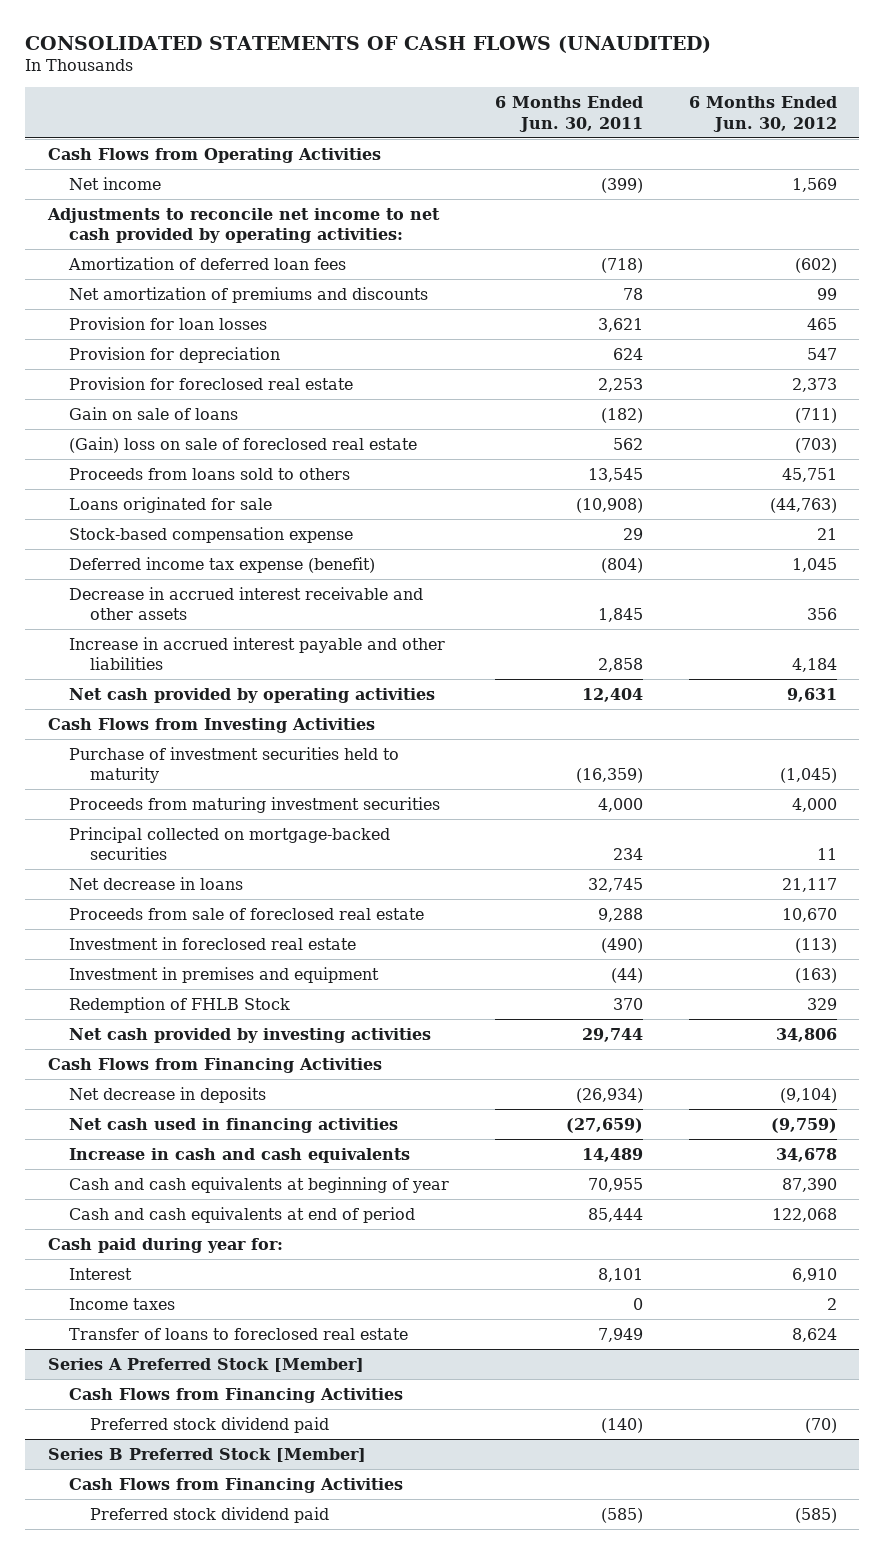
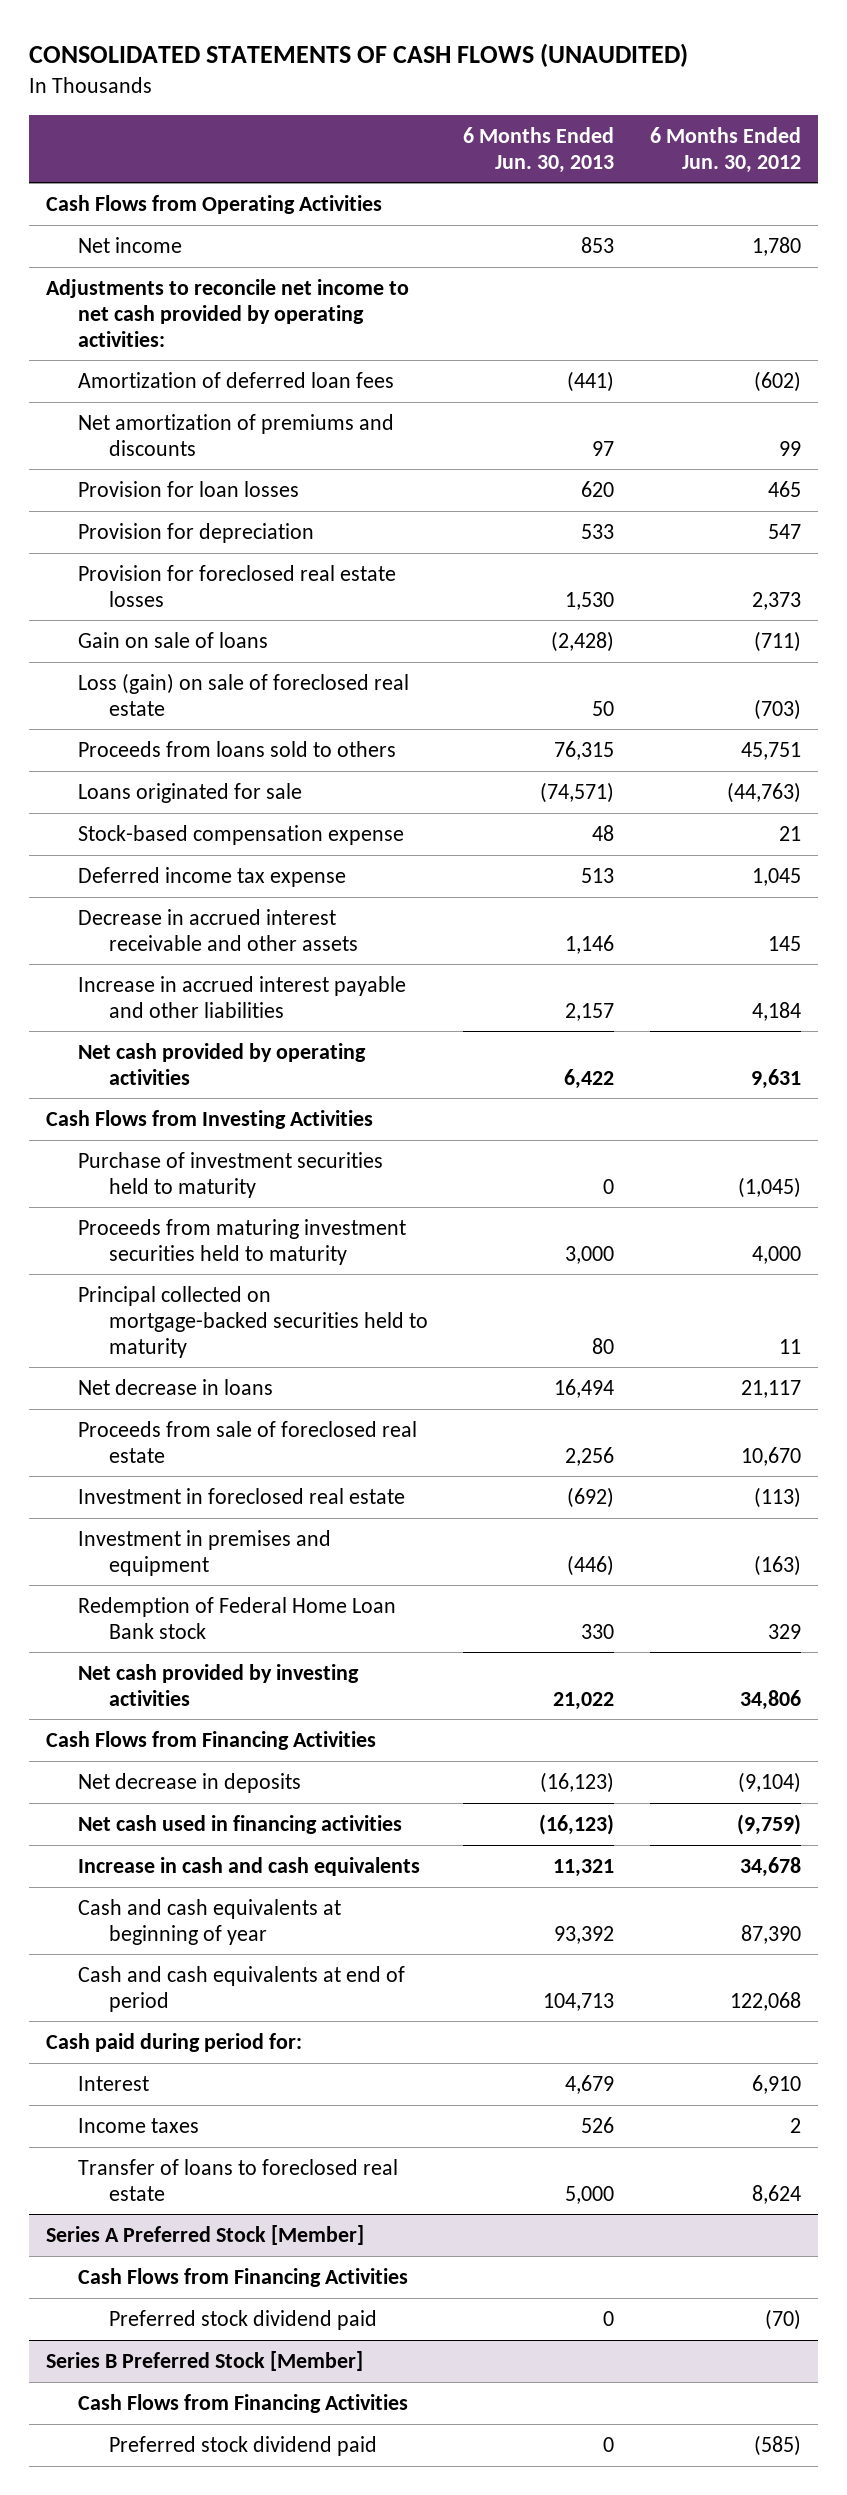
- | 6 Months Ended Jun. 30, 2011 | 6 Months Ended Jun. 30, 2012
+ | 6 Months Ended Jun. 30, 2013 | 6 Months Ended Jun. 30, 2012
- Net income | (399) | 1,569
+ Net income | 853 | 1,780
- Provision for foreclosed real estate | 2,253 | 2,373
+ Provision for foreclosed real estate losses | 1,530 | 2,373
- (Gain) loss on sale of foreclosed real estate | 562 | (703)
+ Loss (gain) on sale of foreclosed real estate | 50 | (703)
- Deferred income tax expense (benefit) | (804) | 1,045
- Decrease in accrued interest receivable and other assets | 1,845 | 356
+ Deferred income tax expense | 513 | 1,045
+ Decrease in accrued interest receivable and other assets | 1,146 | 145
- Proceeds from maturing investment securities | 4,000 | 4,000
- Principal collected on mortgage-backed securities | 234 | 11
+ Proceeds from maturing investment securities held to maturity | 3,000 | 4,000
+ Principal collected on mortgage-backed securities held to maturity | 80 | 11
- Redemption of FHLB Stock | 370 | 329
+ Redemption of Federal Home Loan Bank stock | 330 | 329
- Cash paid during year for:
+ Cash paid during period for:

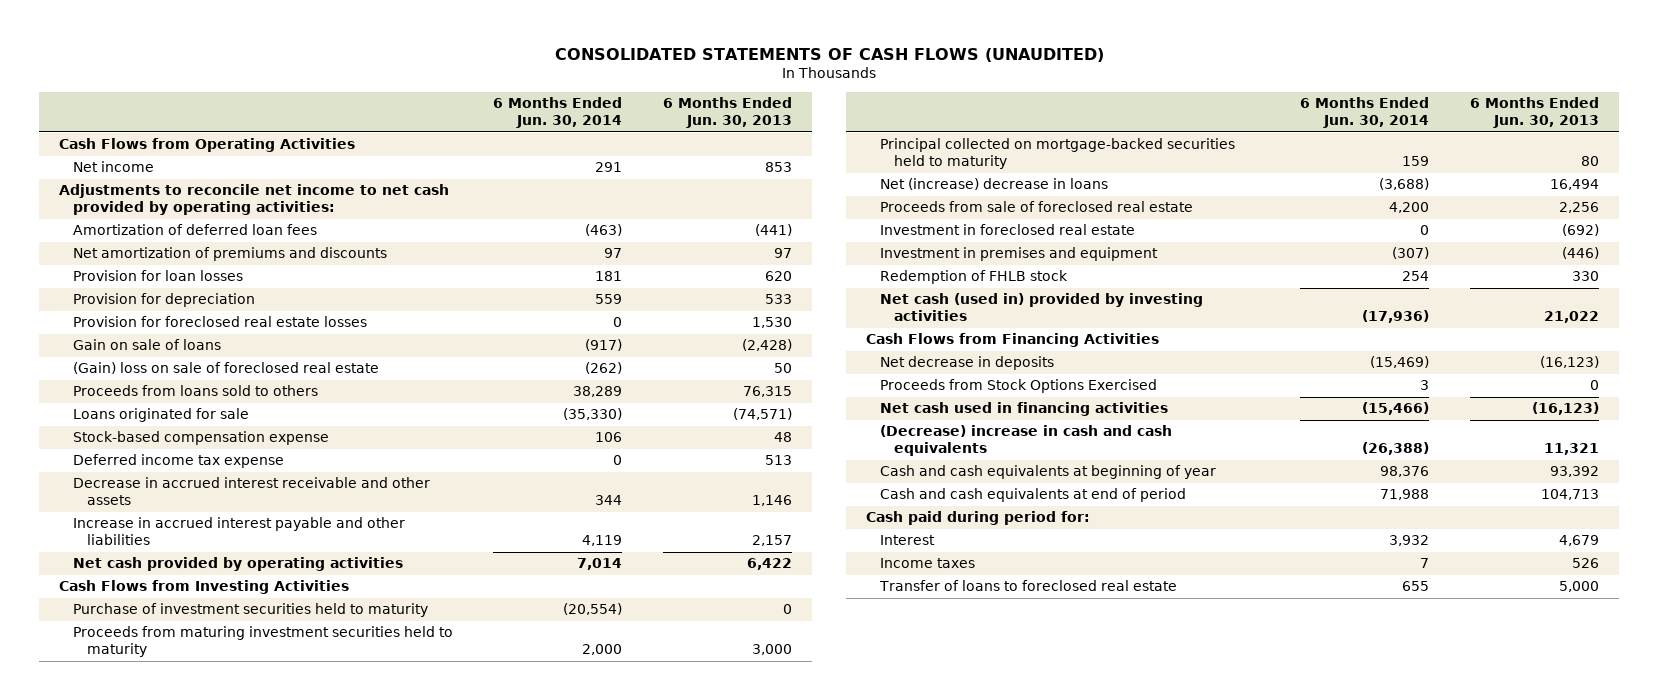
- | 6 Months Ended Jun. 30, 2013 | 6 Months Ended Jun. 30, 2012
+ | 6 Months Ended Jun. 30, 2014 | 6 Months Ended Jun. 30, 2013
- Loss (gain) on sale of foreclosed real estate | 50 | (703)
+ (Gain) loss on sale of foreclosed real estate | (262) | 50
- Net decrease in loans | 16,494 | 21,117
+ Net (increase) decrease in loans | (3,688) | 16,494
- Redemption of Federal Home Loan Bank stock | 330 | 329
- Net cash provided by investing activities | 21,022 | 34,806
+ Redemption of FHLB stock | 254 | 330
+ Net cash (used in) provided by investing activities | (17,936) | 21,022
+ Proceeds from Stock Options Exercised | 3 | 0
- Increase in cash and cash equivalents | 11,321 | 34,678
+ (Decrease) increase in cash and cash equivalents | (26,388) | 11,321
- Series A Preferred Stock [Member]
- Cash Flows from Financing Activities
- Preferred stock dividend paid | 0 | (70)
- Series B Preferred Stock [Member]
- Cash Flows from Financing Activities
- Preferred stock dividend paid | 0 | (585)

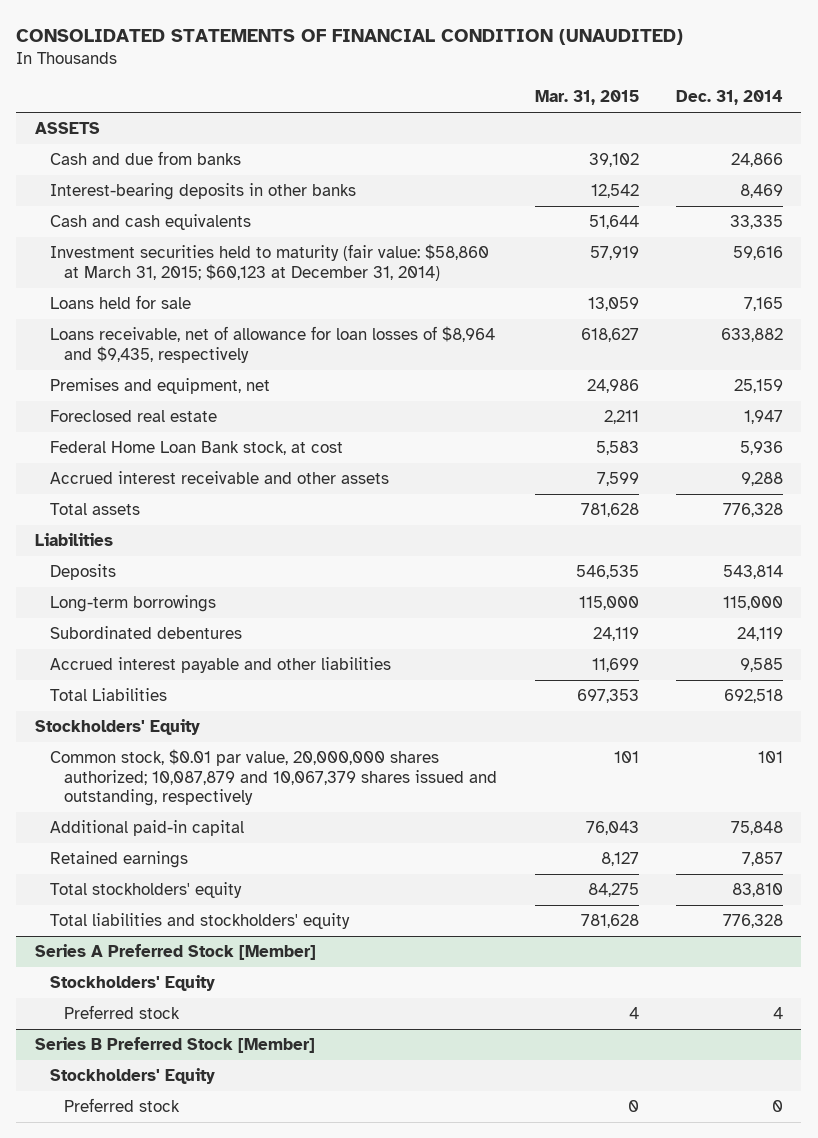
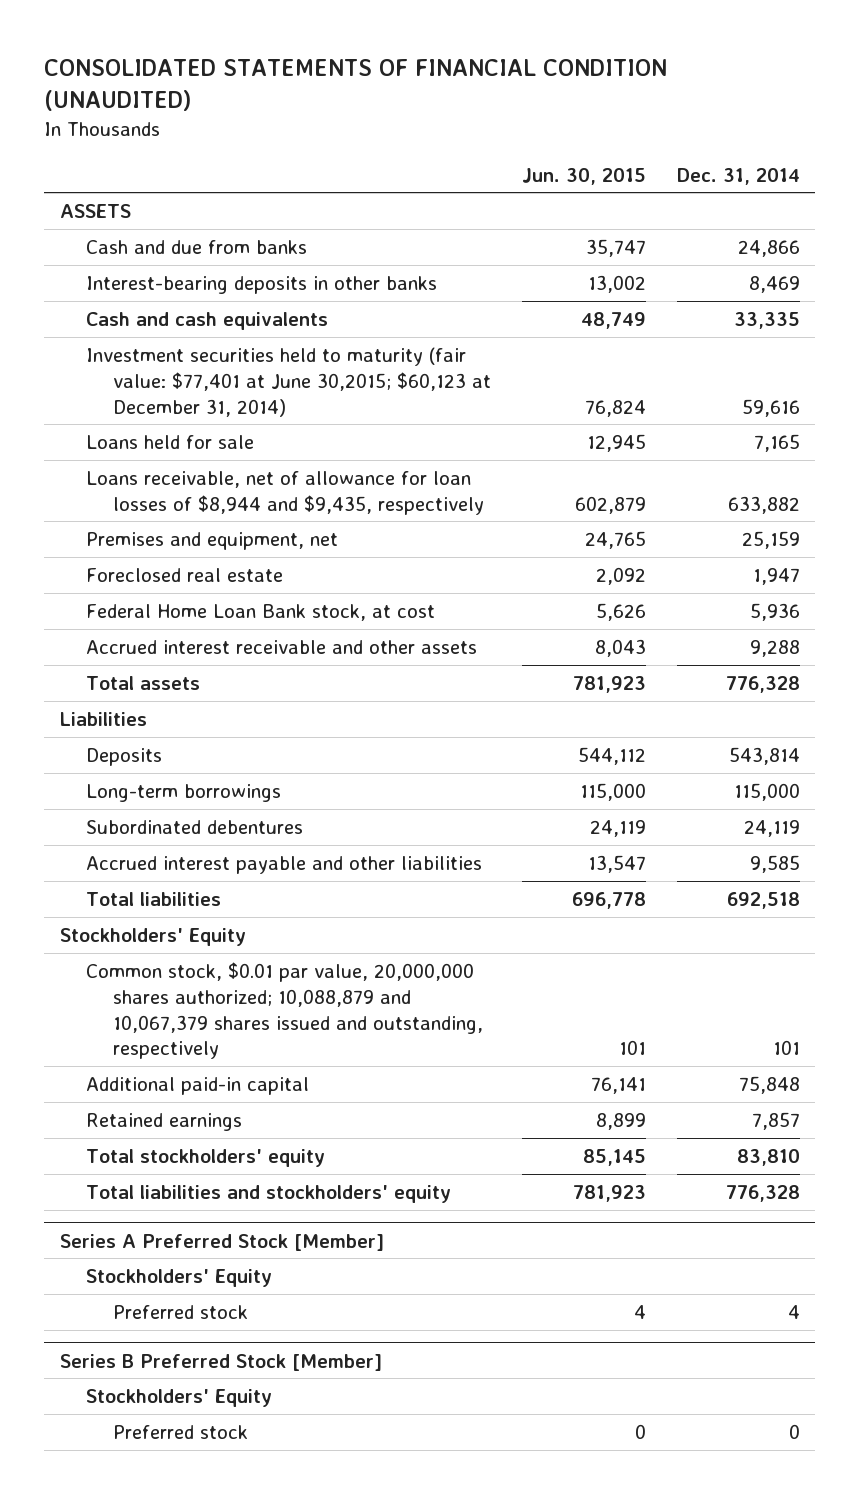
- | Mar. 31, 2015 | Dec. 31, 2014
+ | Jun. 30, 2015 | Dec. 31, 2014
- Investment securities held to maturity (fair value: $58,860 at March 31, 2015; $60,123 at December 31, 2014) | 57,919 | 59,616
+ Investment securities held to maturity (fair value: $77,401 at June 30,2015; $60,123 at December 31, 2014) | 76,824 | 59,616
- Loans receivable, net of allowance for loan losses of $8,964 and $9,435, respectively | 618,627 | 633,882
+ Loans receivable, net of allowance for loan losses of $8,944 and $9,435, respectively | 602,879 | 633,882
- Total Liabilities | 697,353 | 692,518
+ Total liabilities | 696,778 | 692,518
- Common stock, $0.01 par value, 20,000,000 shares authorized; 10,087,879 and 10,067,379 shares issued and outstanding, respectively | 101 | 101
+ Common stock, $0.01 par value, 20,000,000 shares authorized; 10,088,879 and 10,067,379 shares issued and outstanding, respectively | 101 | 101

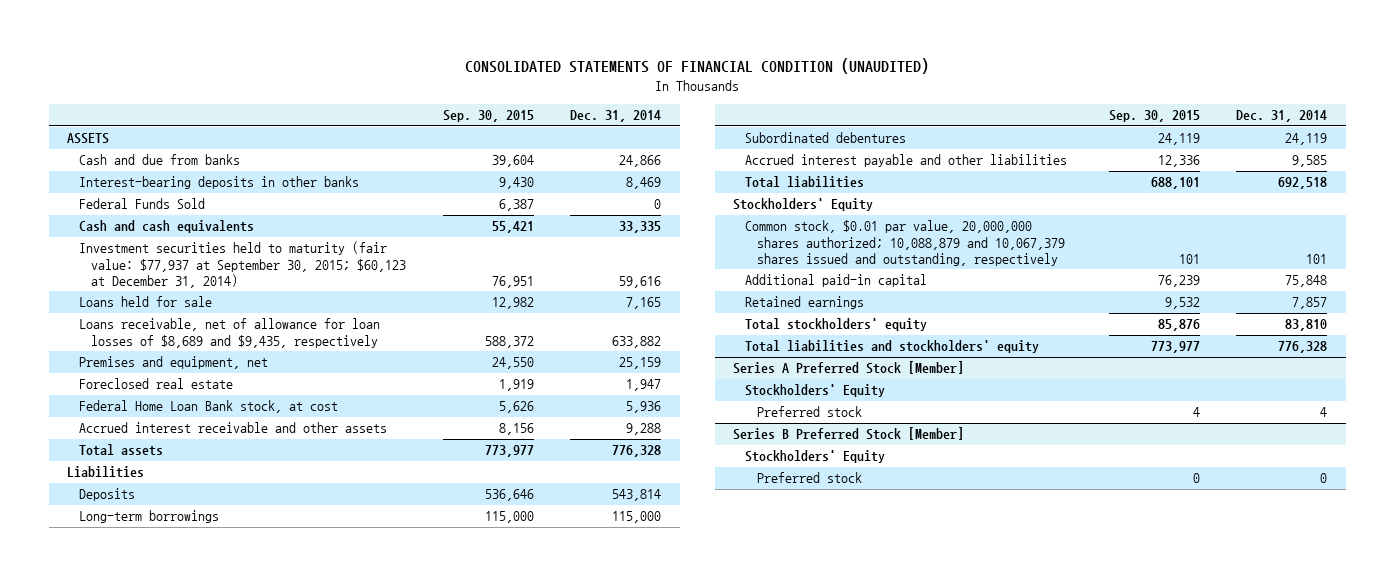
- | Jun. 30, 2015 | Dec. 31, 2014
+ | Sep. 30, 2015 | Dec. 31, 2014
+ Federal Funds Sold | 6,387 | 0
- Investment securities held to maturity (fair value: $77,401 at June 30,2015; $60,123 at December 31, 2014) | 76,824 | 59,616
+ Investment securities held to maturity (fair value: $77,937 at September 30, 2015; $60,123 at December 31, 2014) | 76,951 | 59,616
- Loans receivable, net of allowance for loan losses of $8,944 and $9,435, respectively | 602,879 | 633,882
+ Loans receivable, net of allowance for loan losses of $8,689 and $9,435, respectively | 588,372 | 633,882

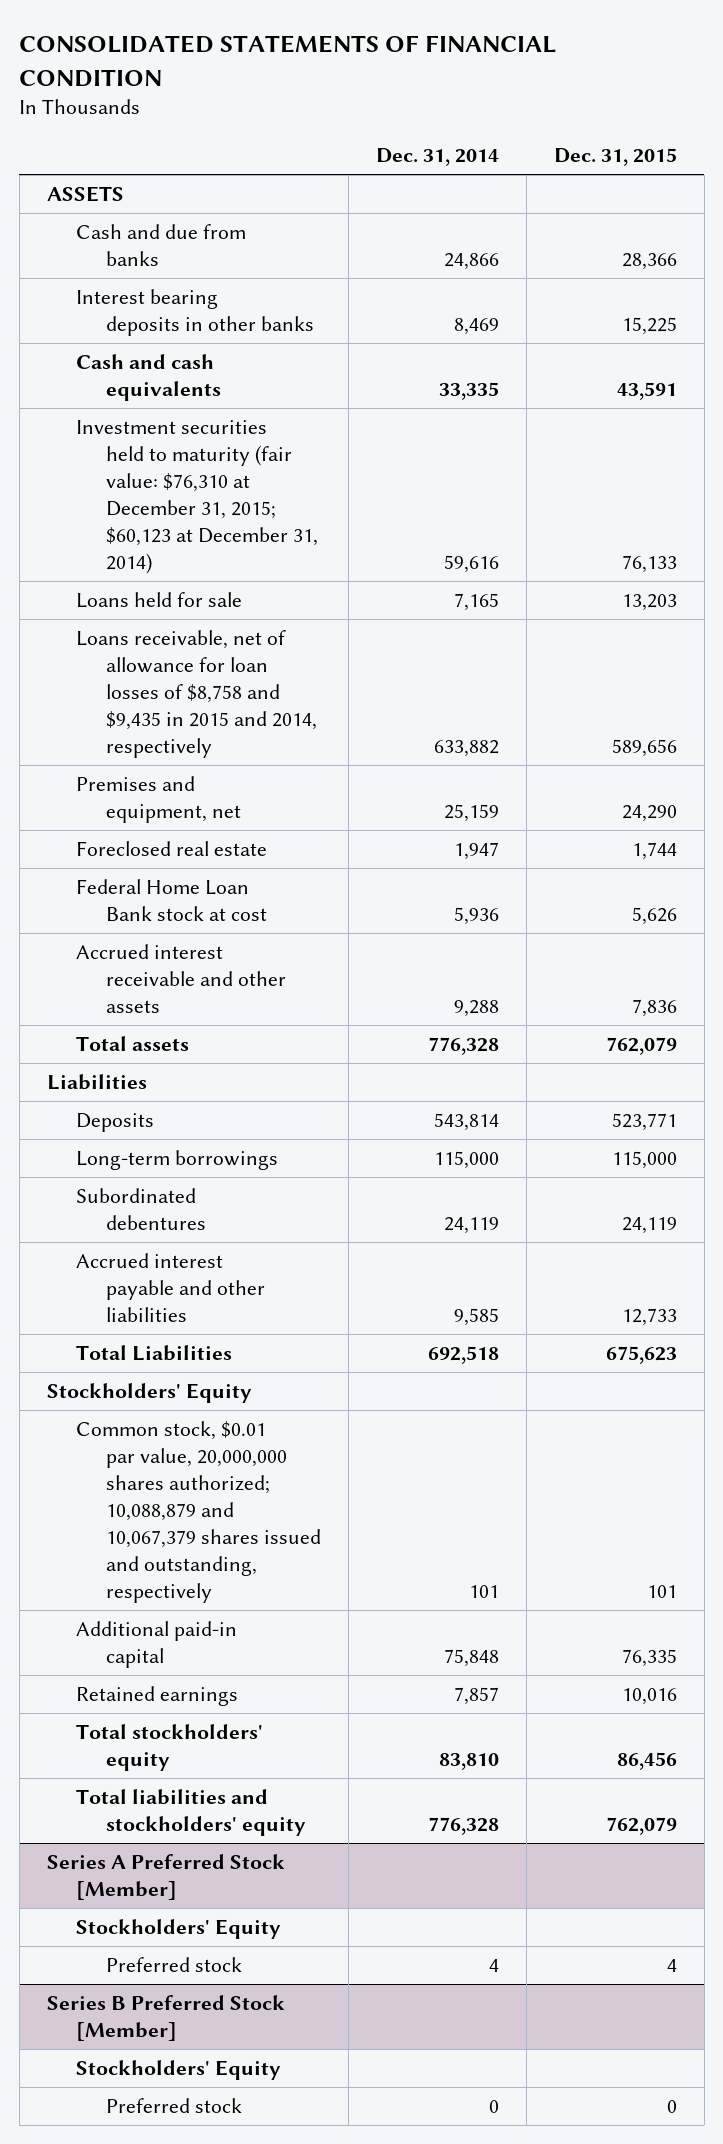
- CONSOLIDATED STATEMENTS OF FINANCIAL CONDITION (UNAUDITED)
+ CONSOLIDATED STATEMENTS OF FINANCIAL CONDITION
- | Sep. 30, 2015 | Dec. 31, 2014
+ | Dec. 31, 2014 | Dec. 31, 2015
- Interest-bearing deposits in other banks | 9,430 | 8,469
- Federal Funds Sold | 6,387 | 0
+ Interest bearing deposits in other banks | 8,469 | 15,225
- Investment securities held to maturity (fair value: $77,937 at September 30, 2015; $60,123 at December 31, 2014) | 76,951 | 59,616
+ Investment securities held to maturity (fair value: $76,310 at December 31, 2015; $60,123 at December 31, 2014) | 59,616 | 76,133
- Loans receivable, net of allowance for loan losses of $8,689 and $9,435, respectively | 588,372 | 633,882
+ Loans receivable, net of allowance for loan losses of $8,758 and $9,435 in 2015 and 2014, respectively | 633,882 | 589,656
- Federal Home Loan Bank stock, at cost | 5,626 | 5,936
+ Federal Home Loan Bank stock at cost | 5,936 | 5,626
- Total liabilities | 688,101 | 692,518
+ Total Liabilities | 692,518 | 675,623

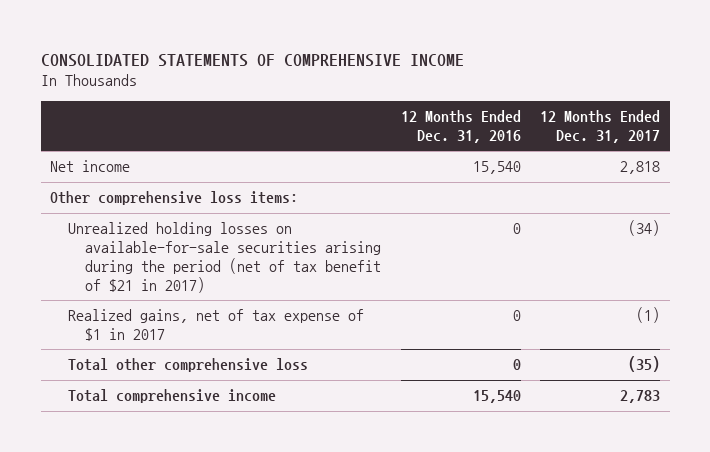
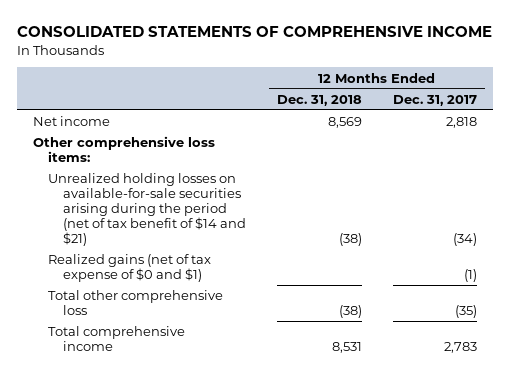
- | 12 Months Ended Dec. 31, 2016 | 12 Months Ended Dec. 31, 2017
+ | 12 Months Ended Dec. 31, 2018 | 12 Months Ended Dec. 31, 2017
- Unrealized holding losses on available-for-sale securities arising during the period (net of tax benefit of $21 in 2017) | 0 | (34)
- Realized gains, net of tax expense of $1 in 2017 | 0 | (1)
+ Unrealized holding losses on available-for-sale securities arising during the period (net of tax benefit of $14 and $21) | (38) | (34)
+ Realized gains (net of tax expense of $0 and $1) | | (1)

